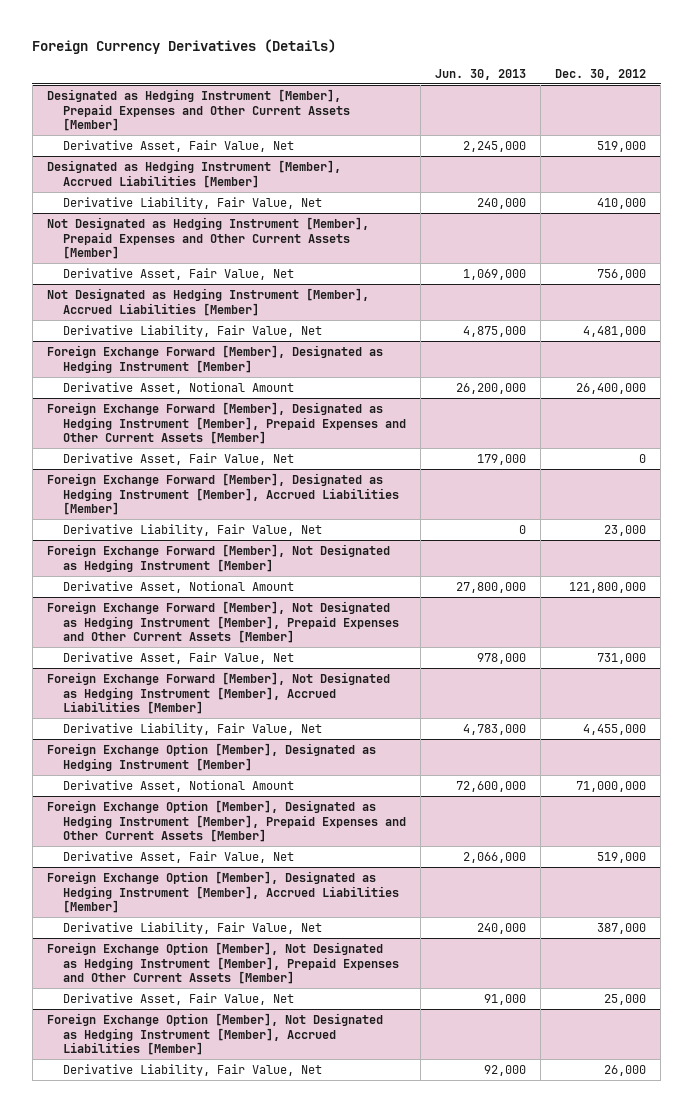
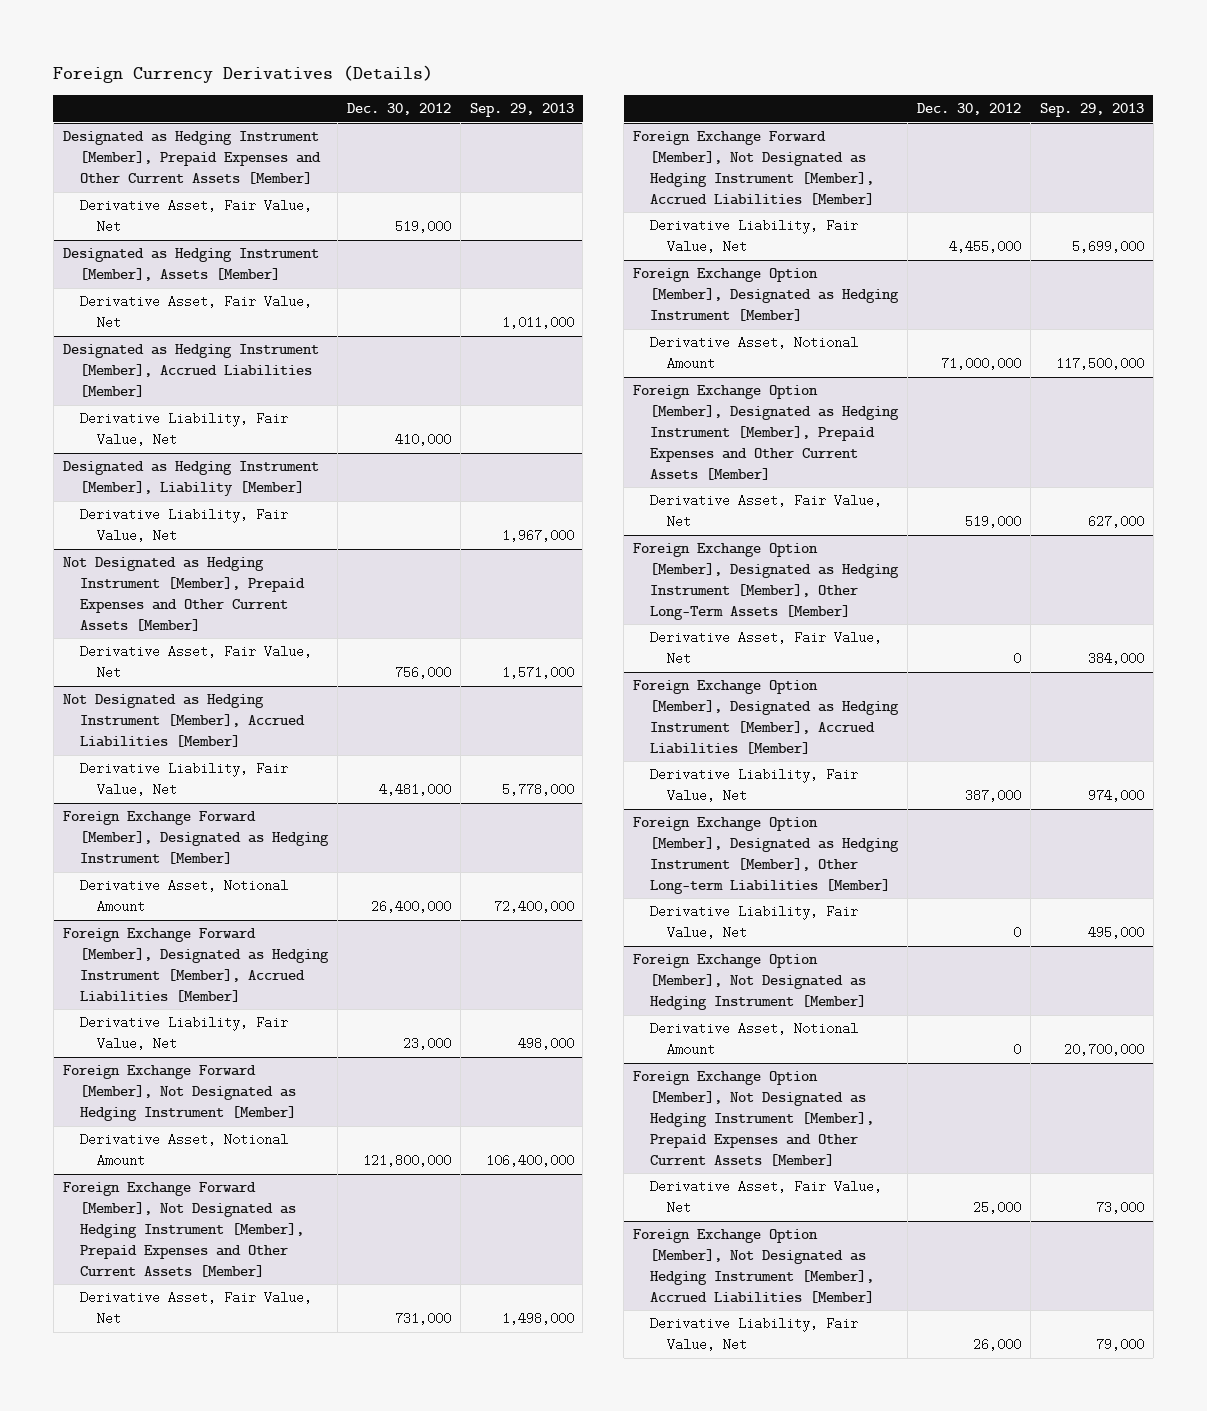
- | Jun. 30, 2013 | Dec. 30, 2012
+ | Dec. 30, 2012 | Sep. 29, 2013
+ Designated as Hedging Instrument [Member], Assets [Member]
+ Derivative Asset, Fair Value, Net | | 1,011,000
+ Designated as Hedging Instrument [Member], Liability [Member]
+ Derivative Liability, Fair Value, Net | | 1,967,000
- Foreign Exchange Forward [Member], Designated as Hedging Instrument [Member], Prepaid Expenses and Other Current Assets [Member]
- Derivative Asset, Fair Value, Net | 179,000 | 0
+ Foreign Exchange Option [Member], Designated as Hedging Instrument [Member], Other Long-Term Assets [Member]
+ Derivative Asset, Fair Value, Net | 0 | 384,000
+ Foreign Exchange Option [Member], Designated as Hedging Instrument [Member], Other Long-term Liabilities [Member]
+ Derivative Liability, Fair Value, Net | 0 | 495,000
+ Foreign Exchange Option [Member], Not Designated as Hedging Instrument [Member]
+ Derivative Asset, Notional Amount | 0 | 20,700,000

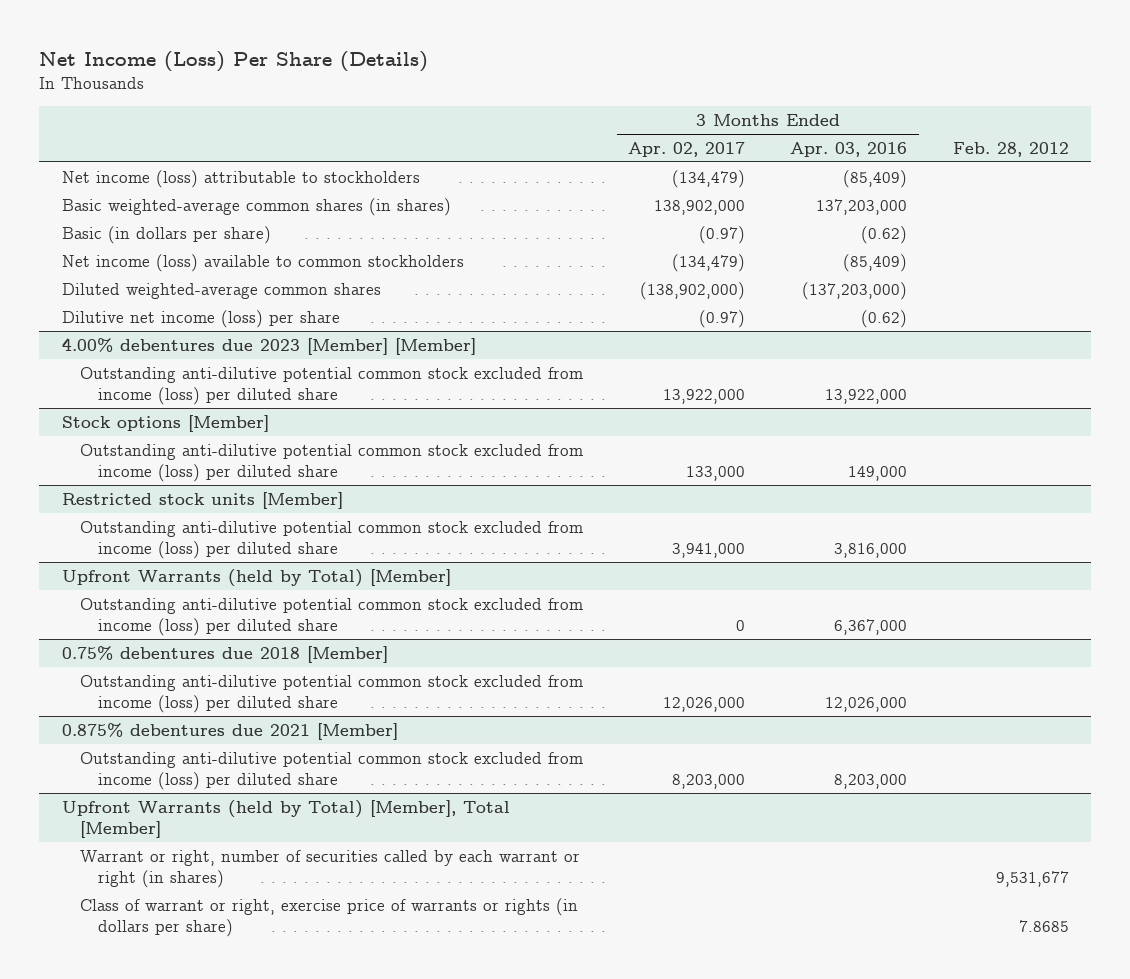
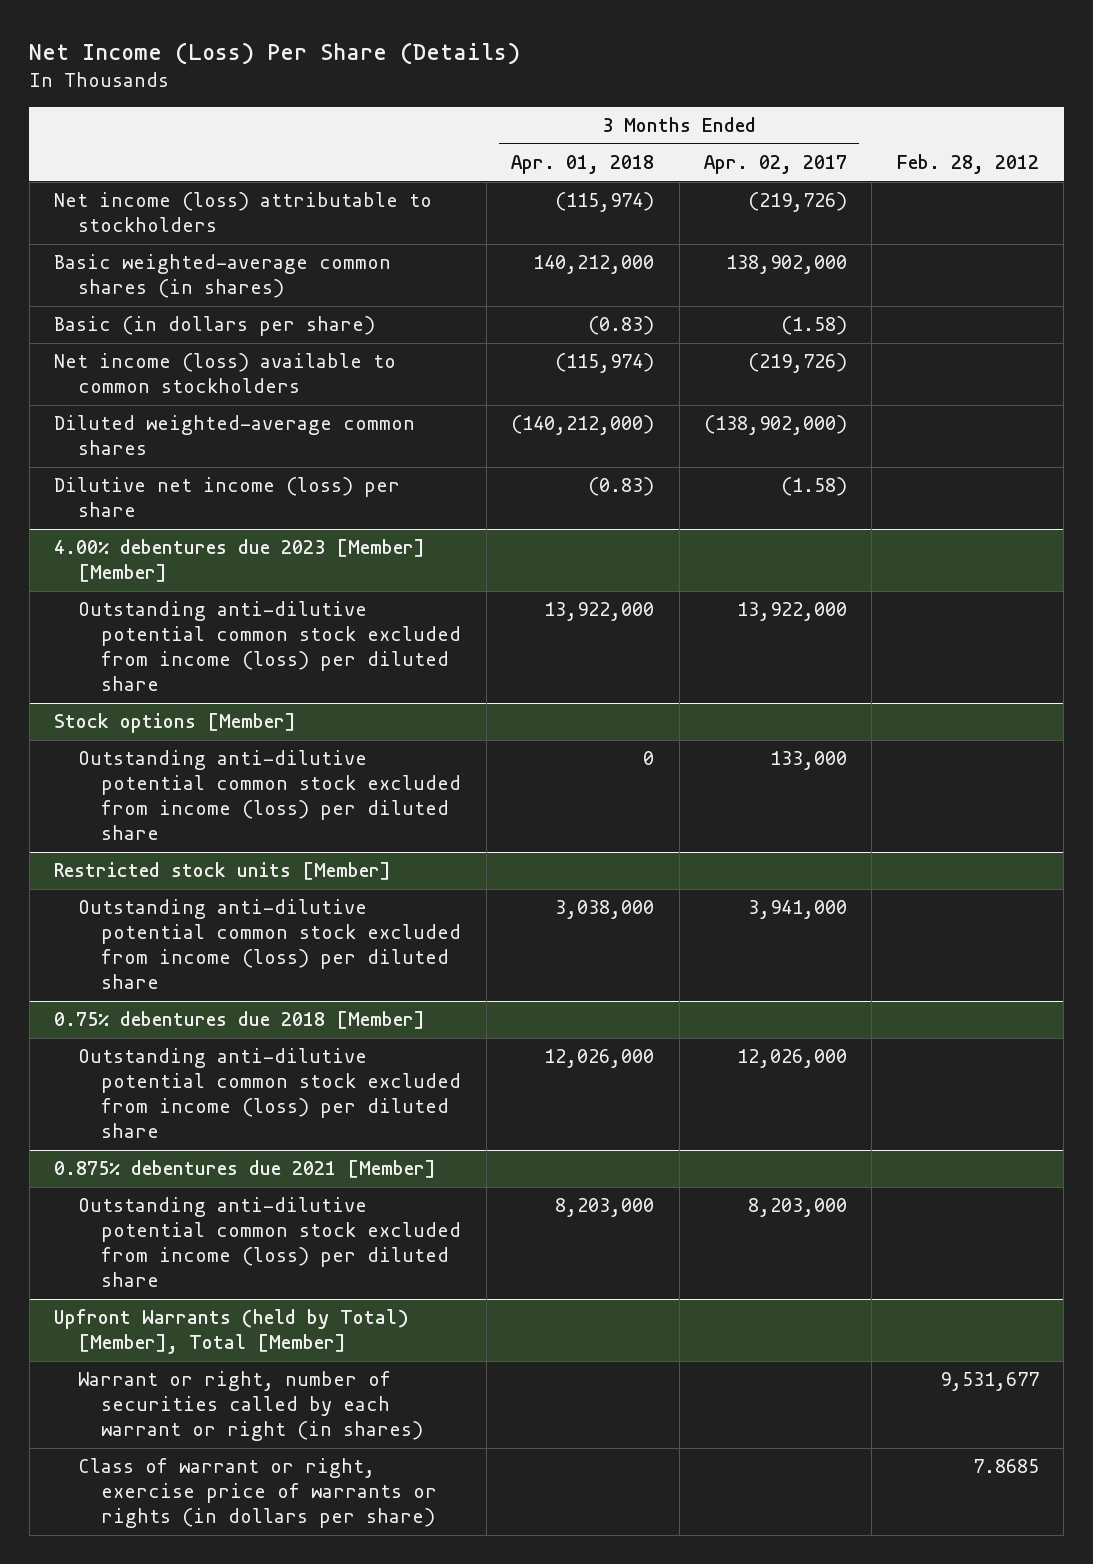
- | 3 Months Ended Apr. 02, 2017 | 3 Months Ended Apr. 03, 2016 | Feb. 28, 2012
+ | 3 Months Ended Apr. 01, 2018 | 3 Months Ended Apr. 02, 2017 | Feb. 28, 2012
- Net income (loss) attributable to stockholders | (134,479) | (85,409) |
+ Net income (loss) attributable to stockholders | (115,974) | (219,726) |
- Basic (in dollars per share) | (0.97) | (0.62) |
- Net income (loss) available to common stockholders | (134,479) | (85,409) |
+ Basic (in dollars per share) | (0.83) | (1.58) |
+ Net income (loss) available to common stockholders | (115,974) | (219,726) |
- Dilutive net income (loss) per share | (0.97) | (0.62) |
+ Dilutive net income (loss) per share | (0.83) | (1.58) |
- Upfront Warrants (held by Total) [Member]
- Outstanding anti-dilutive potential common stock excluded from income (loss) per diluted share | 0 | 6,367,000 |

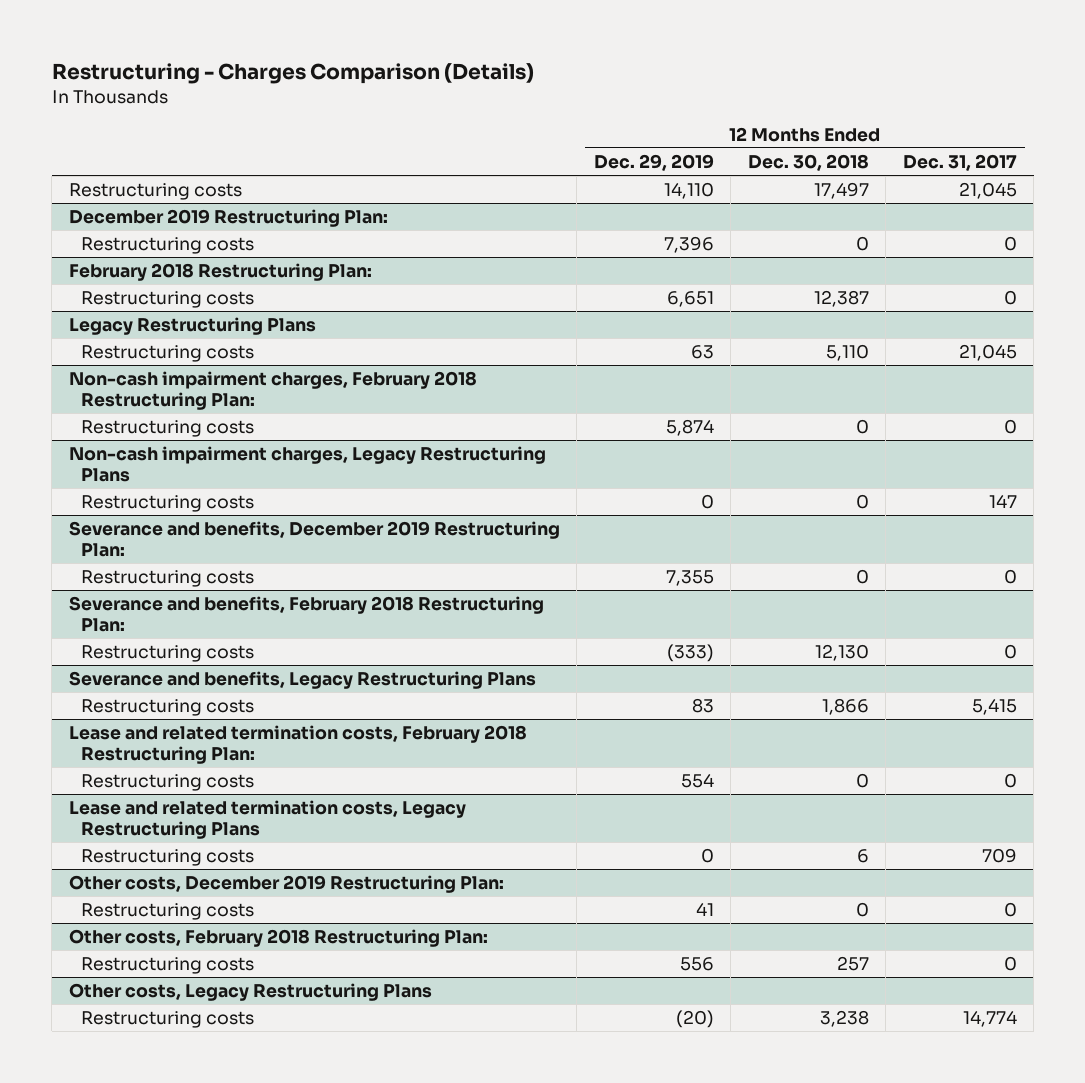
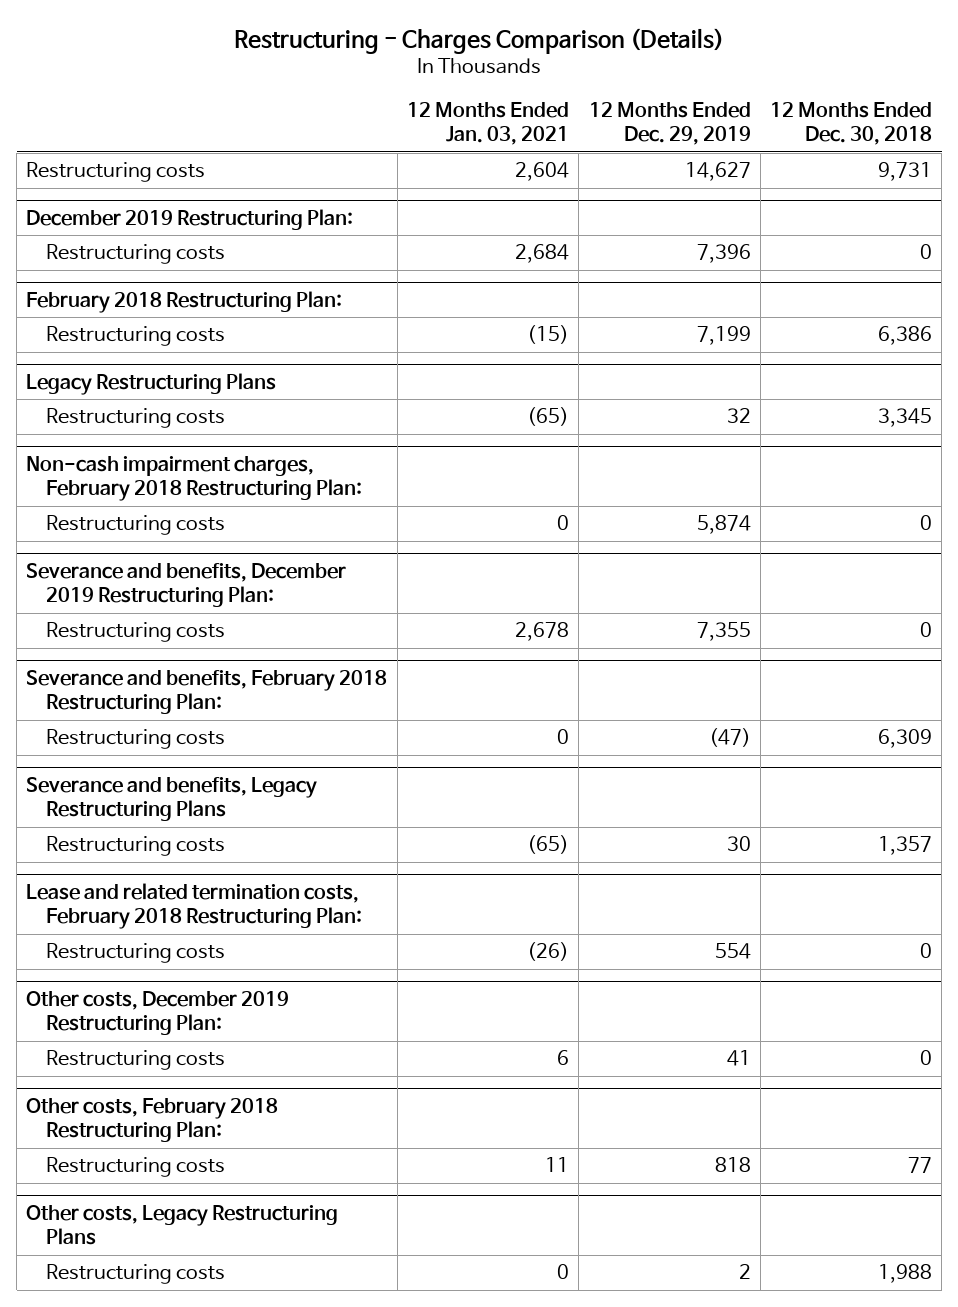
- | 12 Months Ended Dec. 29, 2019 | 12 Months Ended Dec. 30, 2018 | 12 Months Ended Dec. 31, 2017
+ | 12 Months Ended Jan. 03, 2021 | 12 Months Ended Dec. 29, 2019 | 12 Months Ended Dec. 30, 2018
- Restructuring costs | 14,110 | 17,497 | 21,045
+ Restructuring costs | 2,604 | 14,627 | 9,731
@ February 2018 Restructuring Plan:
- Restructuring costs | 6,651 | 12,387 | 0
+ Restructuring costs | (15) | 7,199 | 6,386
@ Legacy Restructuring Plans
- Restructuring costs | 63 | 5,110 | 21,045
+ Restructuring costs | (65) | 32 | 3,345
- Non-cash impairment charges, Legacy Restructuring Plans
- Restructuring costs | 0 | 0 | 147
@ Severance and benefits, February 2018 Restructuring Plan:
- Restructuring costs | (333) | 12,130 | 0
+ Restructuring costs | 0 | (47) | 6,309
@ Severance and benefits, Legacy Restructuring Plans
- Restructuring costs | 83 | 1,866 | 5,415
+ Restructuring costs | (65) | 30 | 1,357
- Lease and related termination costs, Legacy Restructuring Plans
- Restructuring costs | 0 | 6 | 709
@ Other costs, February 2018 Restructuring Plan:
- Restructuring costs | 556 | 257 | 0
+ Restructuring costs | 11 | 818 | 77
@ Other costs, Legacy Restructuring Plans
- Restructuring costs | (20) | 3,238 | 14,774
+ Restructuring costs | 0 | 2 | 1,988

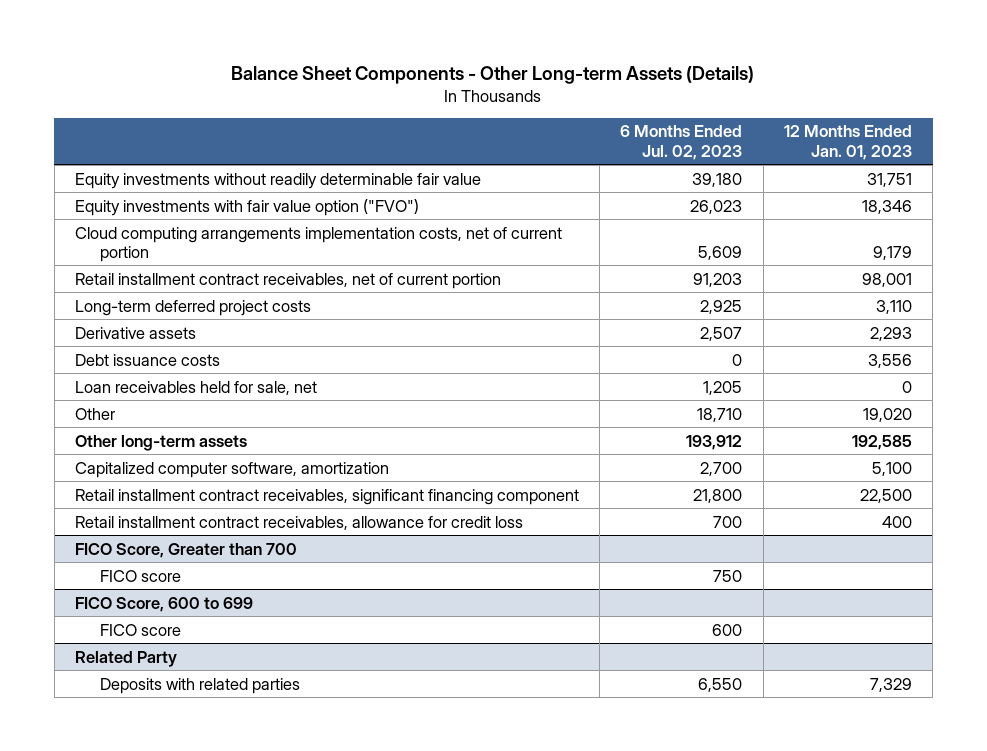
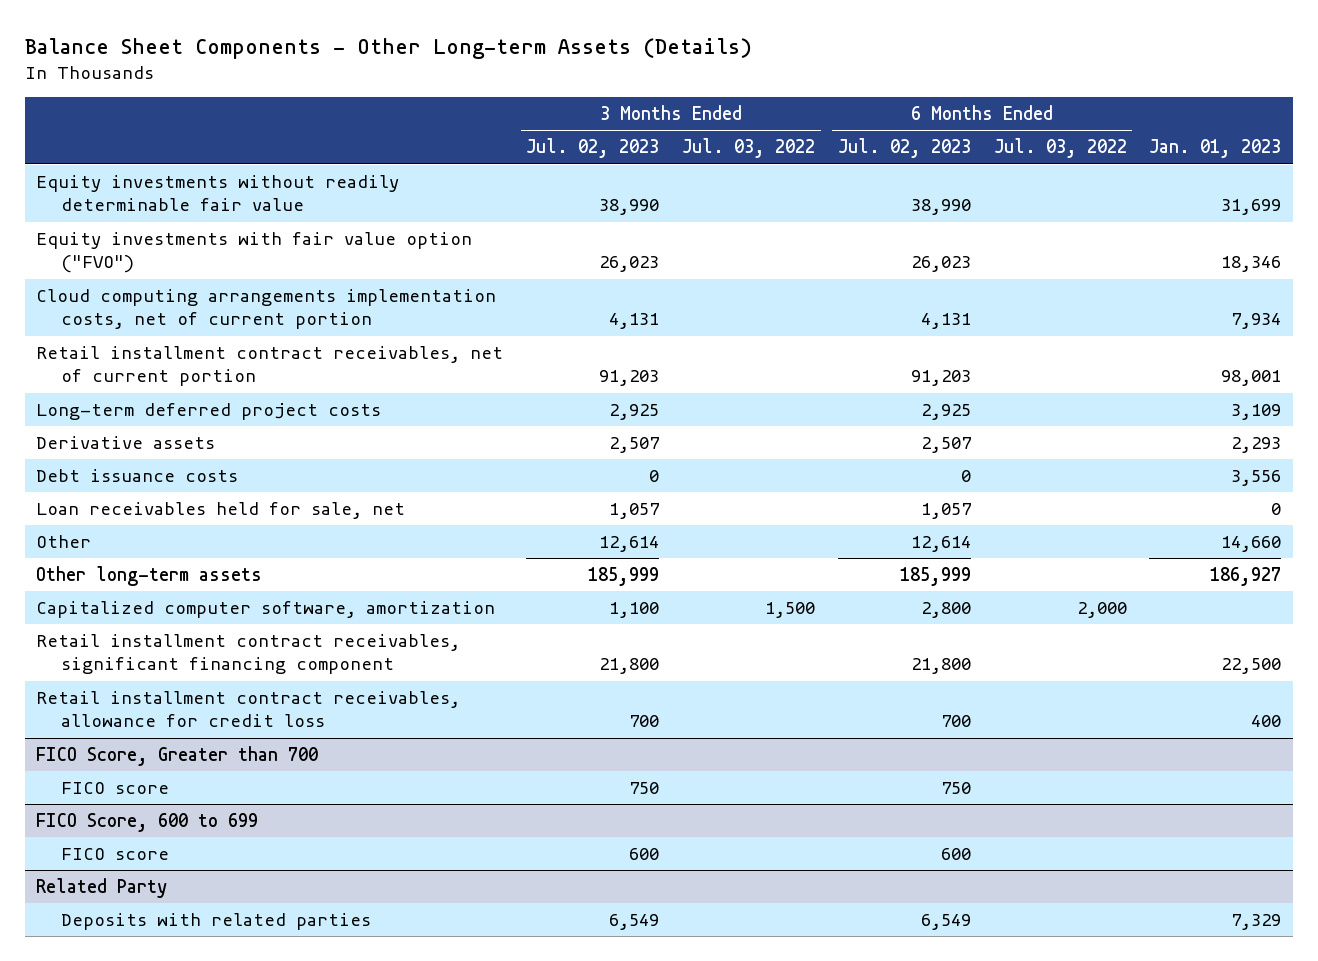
- | 6 Months Ended Jul. 02, 2023 | 12 Months Ended Jan. 01, 2023
+ | 3 Months Ended Jul. 02, 2023 | 3 Months Ended Jul. 03, 2022 | 6 Months Ended Jul. 02, 2023 | 6 Months Ended Jul. 03, 2022 | Jan. 01, 2023
- Equity investments without readily determinable fair value | 39,180 | 31,751
+ Equity investments without readily determinable fair value | 38,990 | | 38,990 | | 31,699
- Cloud computing arrangements implementation costs, net of current portion | 5,609 | 9,179
+ Cloud computing arrangements implementation costs, net of current portion | 4,131 | | 4,131 | | 7,934
- Loan receivables held for sale, net | 1,205 | 0
- Other | 18,710 | 19,020
- Other long-term assets | 193,912 | 192,585
- Capitalized computer software, amortization | 2,700 | 5,100
+ Loan receivables held for sale, net | 1,057 | | 1,057 | | 0
+ Other | 12,614 | | 12,614 | | 14,660
+ Other long-term assets | 185,999 | | 185,999 | | 186,927
+ Capitalized computer software, amortization | 1,100 | 1,500 | 2,800 | 2,000 |
@ Related Party
- Deposits with related parties | 6,550 | 7,329
+ Deposits with related parties | 6,549 | | 6,549 | | 7,329

